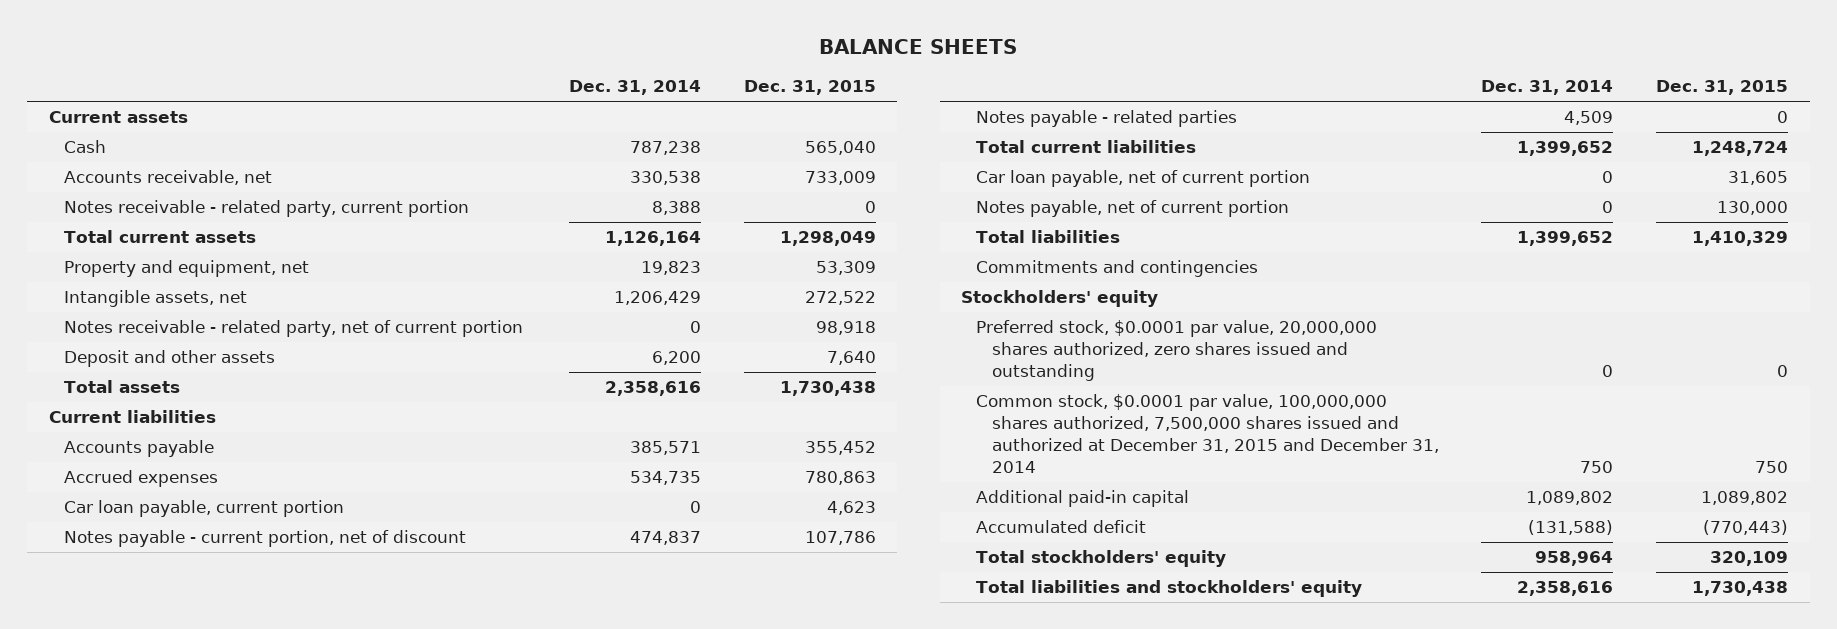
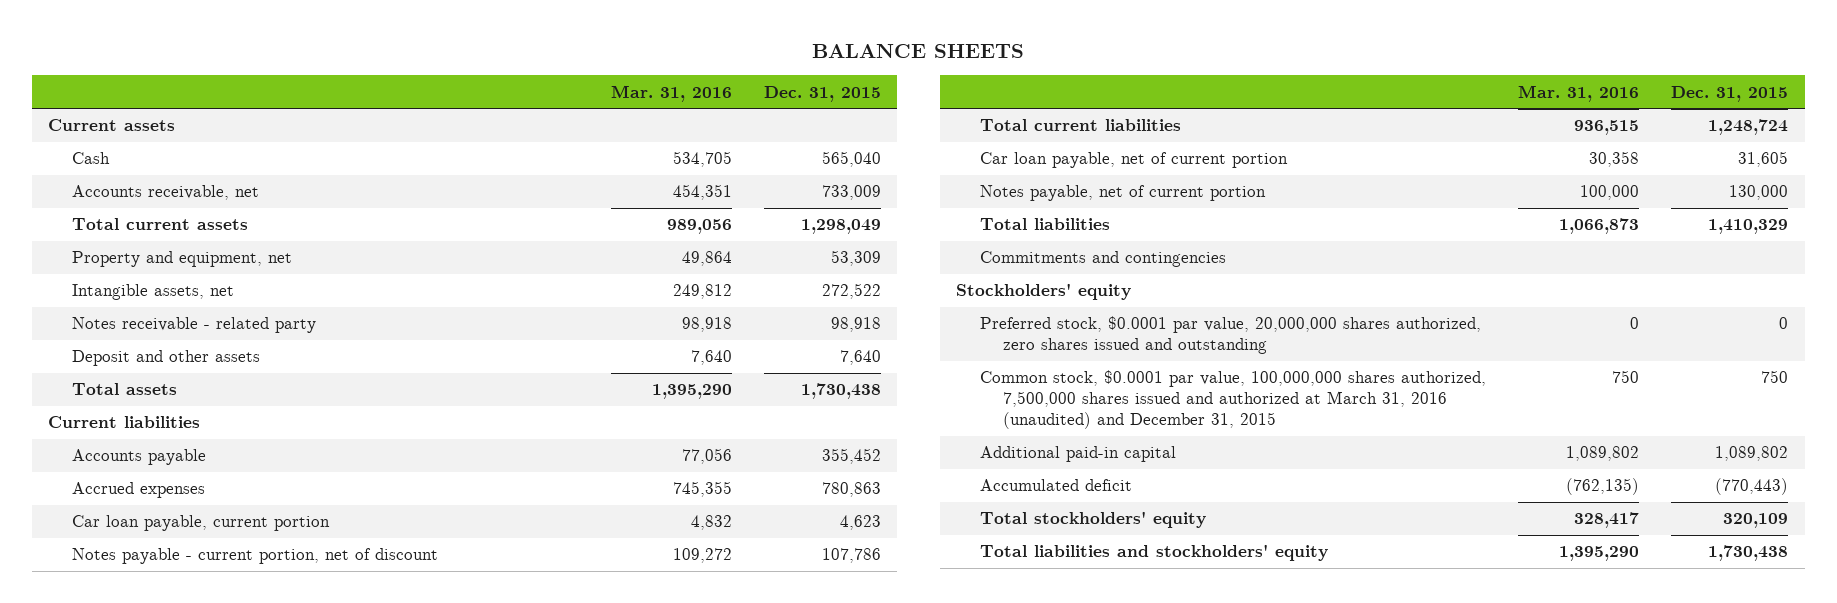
- | Dec. 31, 2014 | Dec. 31, 2015
+ | Mar. 31, 2016 | Dec. 31, 2015
- Notes receivable - related party, current portion | 8,388 | 0
- Notes receivable - related party, net of current portion | 0 | 98,918
+ Notes receivable - related party | 98,918 | 98,918
- Notes payable - related parties | 4,509 | 0
- Common stock, $0.0001 par value, 100,000,000 shares authorized, 7,500,000 shares issued and authorized at December 31, 2015 and December 31, 2014 | 750 | 750
+ Common stock, $0.0001 par value, 100,000,000 shares authorized, 7,500,000 shares issued and authorized at March 31, 2016 (unaudited) and December 31, 2015 | 750 | 750

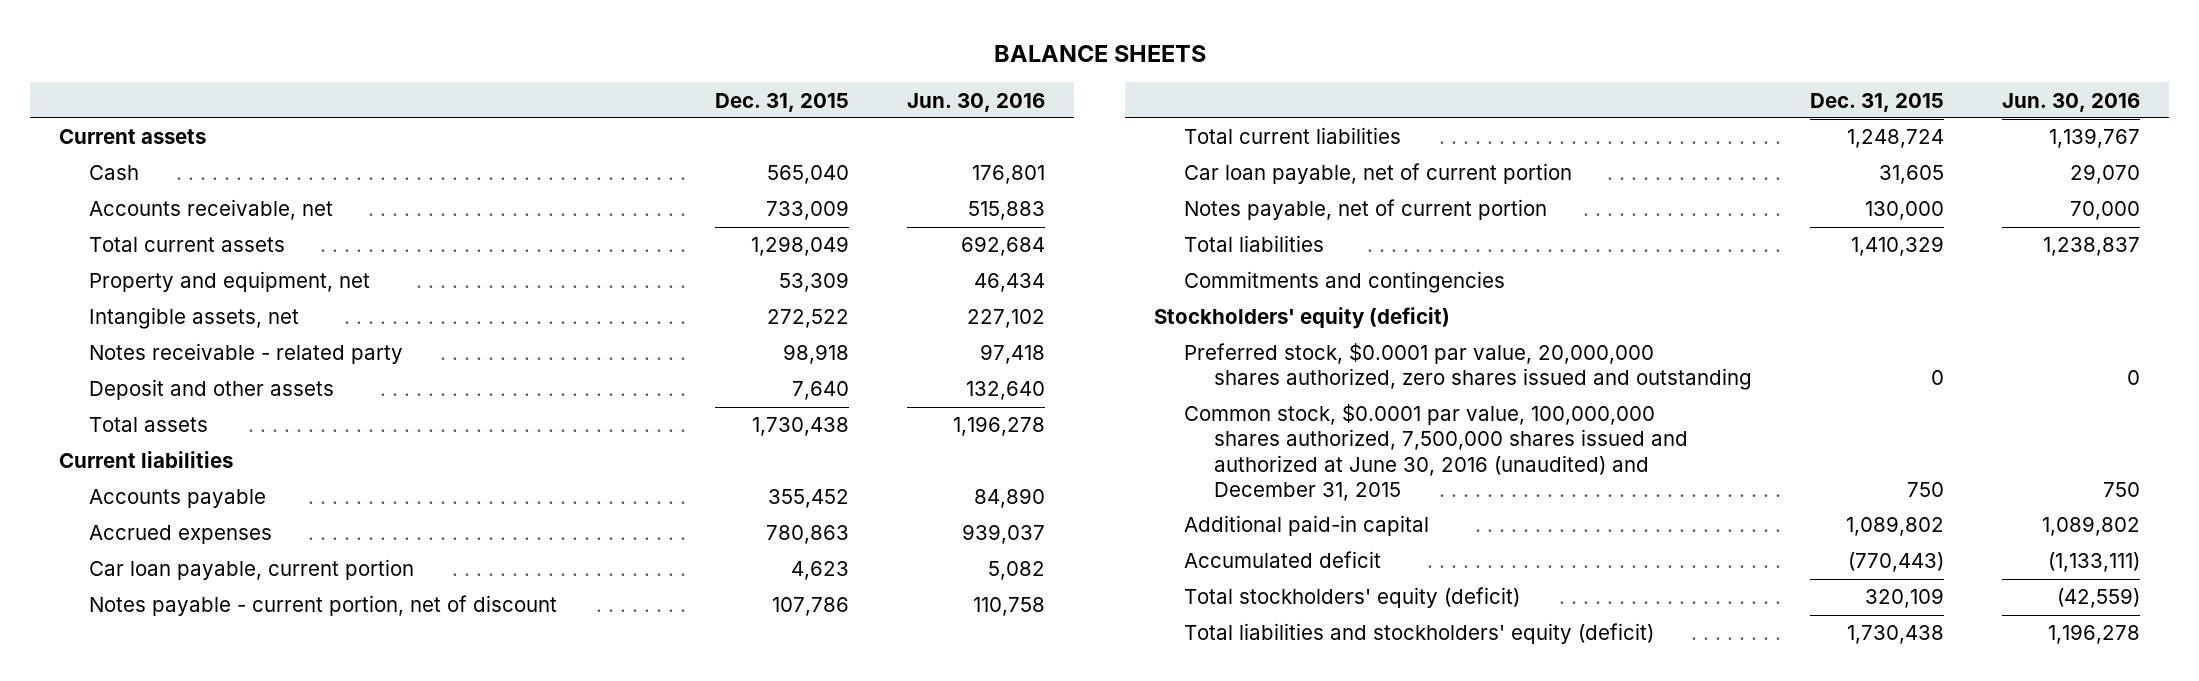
- | Mar. 31, 2016 | Dec. 31, 2015
+ | Dec. 31, 2015 | Jun. 30, 2016
- Stockholders' equity
+ Stockholders' equity (deficit)
- Common stock, $0.0001 par value, 100,000,000 shares authorized, 7,500,000 shares issued and authorized at March 31, 2016 (unaudited) and December 31, 2015 | 750 | 750
+ Common stock, $0.0001 par value, 100,000,000 shares authorized, 7,500,000 shares issued and authorized at June 30, 2016 (unaudited) and December 31, 2015 | 750 | 750
- Total stockholders' equity | 328,417 | 320,109
- Total liabilities and stockholders' equity | 1,395,290 | 1,730,438
+ Total stockholders' equity (deficit) | 320,109 | (42,559)
+ Total liabilities and stockholders' equity (deficit) | 1,730,438 | 1,196,278

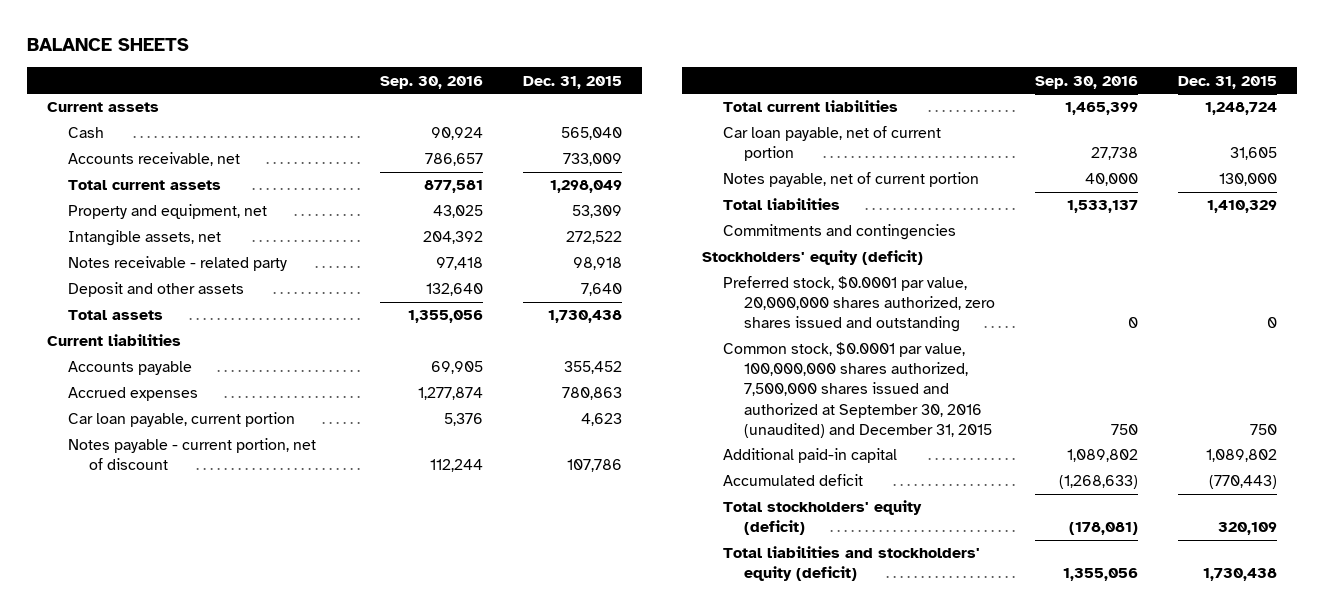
- | Dec. 31, 2015 | Jun. 30, 2016
+ | Sep. 30, 2016 | Dec. 31, 2015
- Common stock, $0.0001 par value, 100,000,000 shares authorized, 7,500,000 shares issued and authorized at June 30, 2016 (unaudited) and December 31, 2015 | 750 | 750
+ Common stock, $0.0001 par value, 100,000,000 shares authorized, 7,500,000 shares issued and authorized at September 30, 2016 (unaudited) and December 31, 2015 | 750 | 750

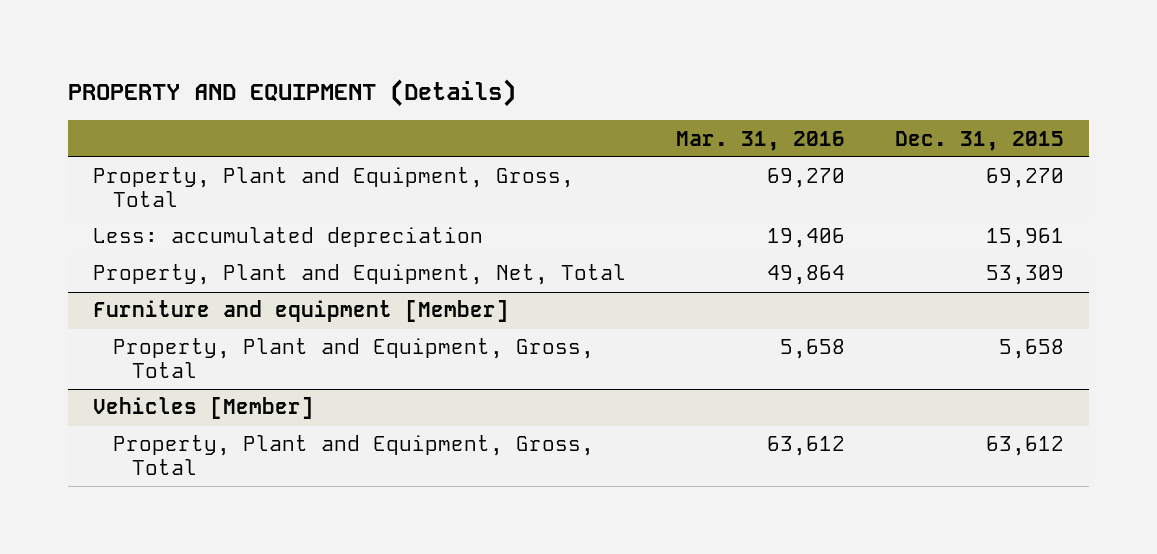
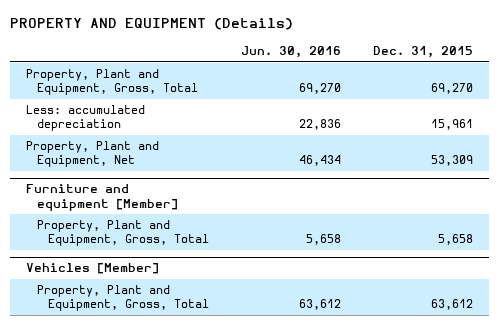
- | Mar. 31, 2016 | Dec. 31, 2015
+ | Jun. 30, 2016 | Dec. 31, 2015
- Property, Plant and Equipment, Net, Total | 49,864 | 53,309
+ Property, Plant and Equipment, Net | 46,434 | 53,309

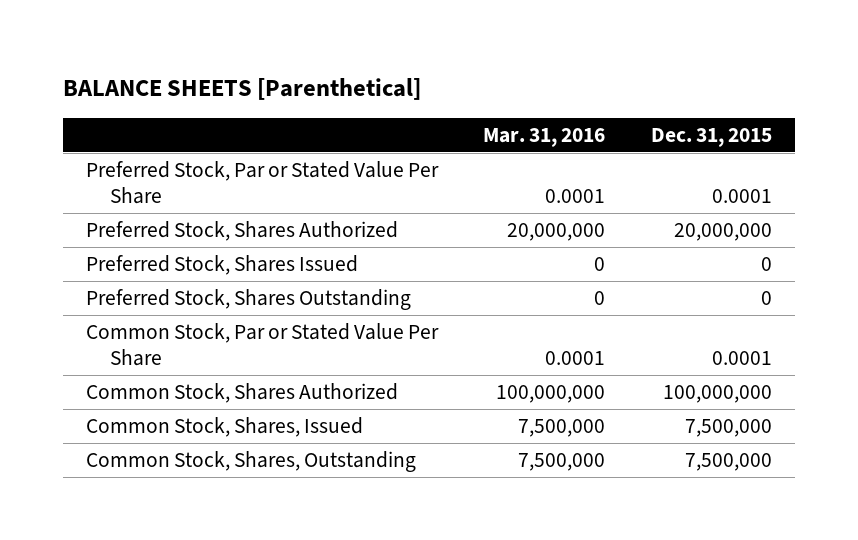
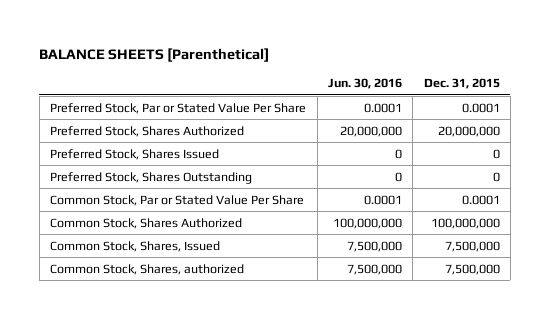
- | Mar. 31, 2016 | Dec. 31, 2015
+ | Jun. 30, 2016 | Dec. 31, 2015
- Common Stock, Shares, Outstanding | 7,500,000 | 7,500,000
+ Common Stock, Shares, authorized | 7,500,000 | 7,500,000

